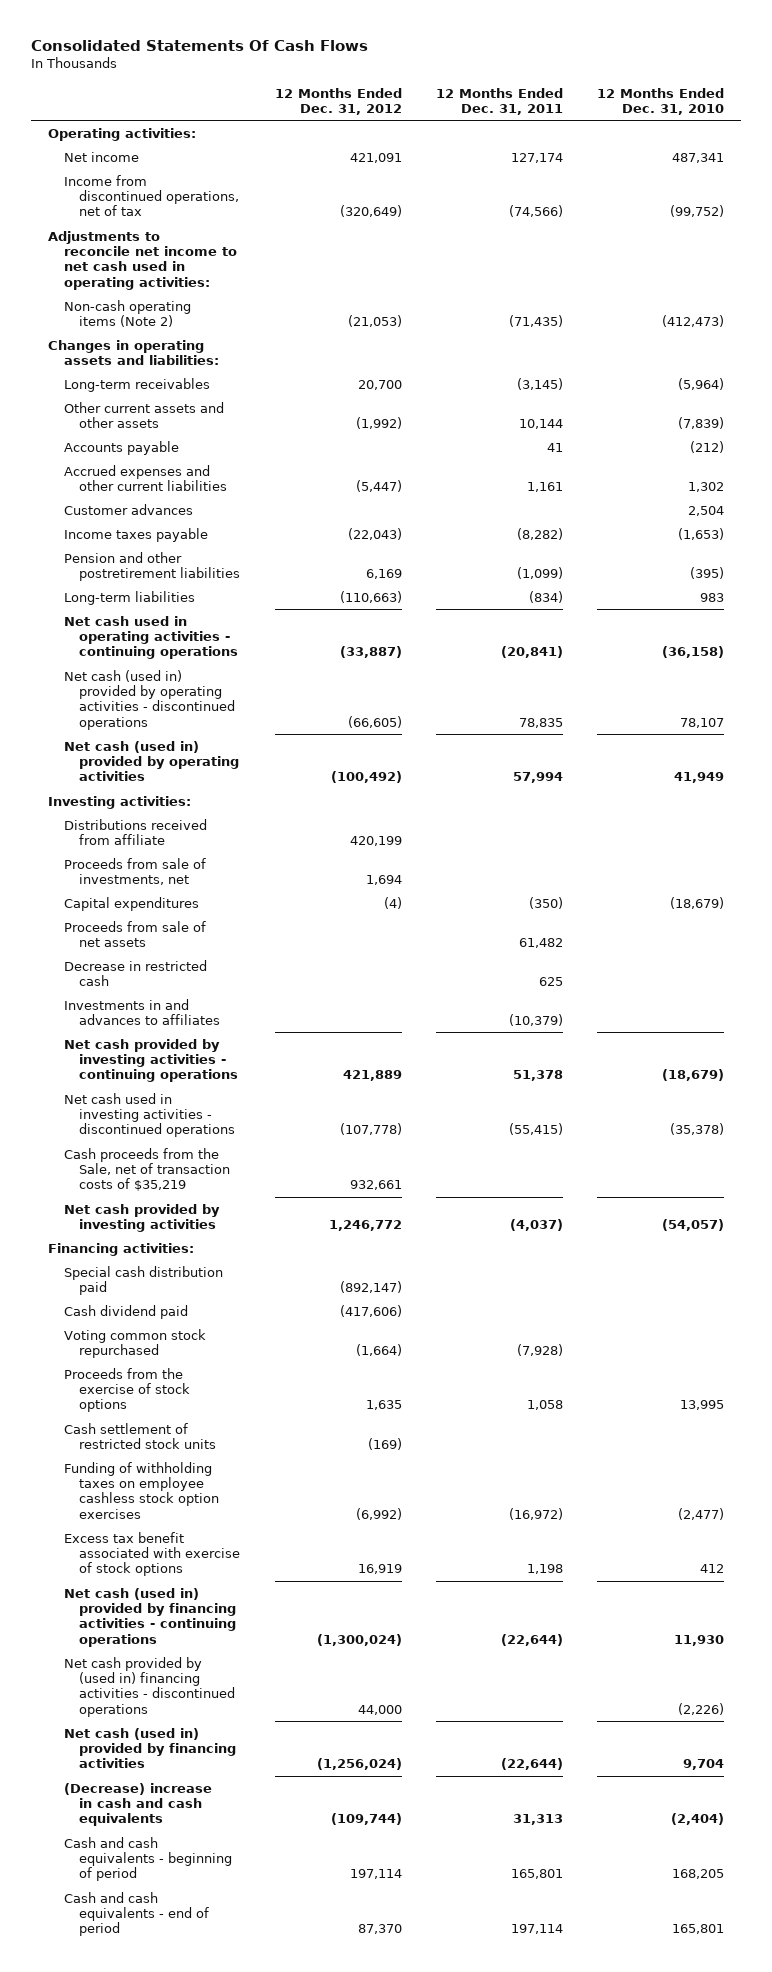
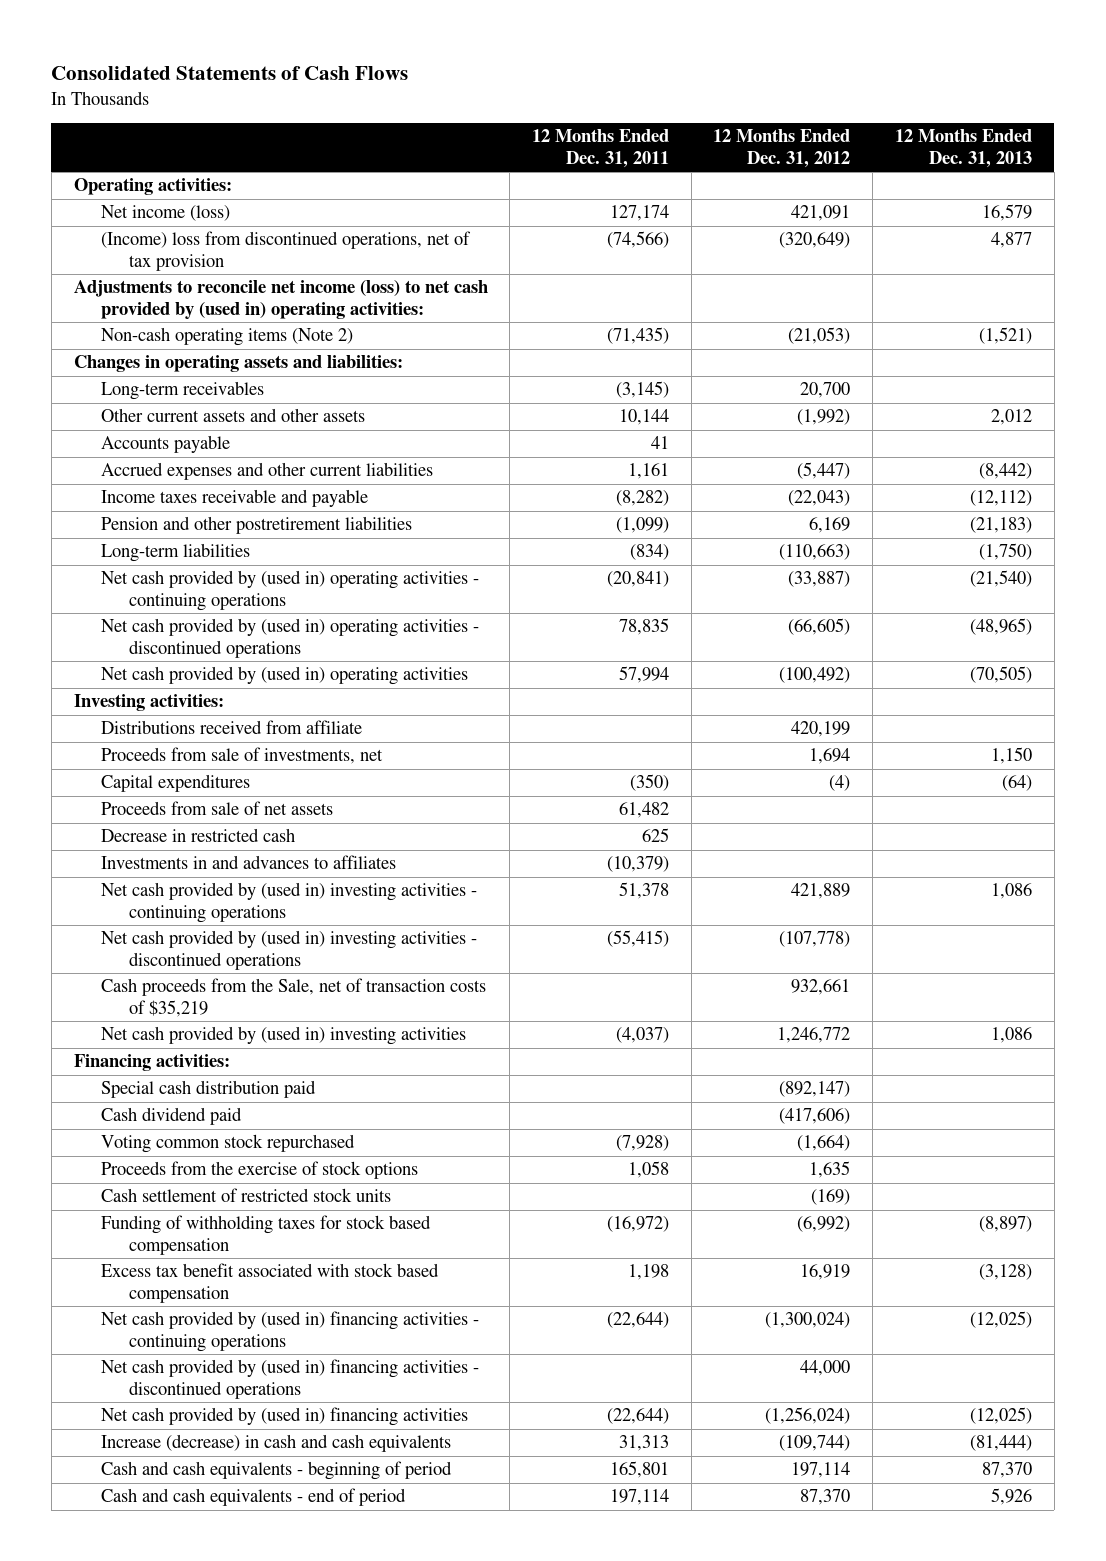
- Consolidated Statements Of Cash Flows
+ Consolidated Statements of Cash Flows
- | 12 Months Ended Dec. 31, 2012 | 12 Months Ended Dec. 31, 2011 | 12 Months Ended Dec. 31, 2010
+ | 12 Months Ended Dec. 31, 2011 | 12 Months Ended Dec. 31, 2012 | 12 Months Ended Dec. 31, 2013
- Net income | 421,091 | 127,174 | 487,341
- Income from discontinued operations, net of tax | (320,649) | (74,566) | (99,752)
- Adjustments to reconcile net income to net cash used in operating activities:
+ Net income (loss) | 127,174 | 421,091 | 16,579
+ (Income) loss from discontinued operations, net of tax provision | (74,566) | (320,649) | 4,877
+ Adjustments to reconcile net income (loss) to net cash provided by (used in) operating activities:
- Customer advances | | | 2,504
- Income taxes payable | (22,043) | (8,282) | (1,653)
+ Income taxes receivable and payable | (8,282) | (22,043) | (12,112)
- Net cash used in operating activities - continuing operations | (33,887) | (20,841) | (36,158)
- Net cash (used in) provided by operating activities - discontinued operations | (66,605) | 78,835 | 78,107
- Net cash (used in) provided by operating activities | (100,492) | 57,994 | 41,949
+ Net cash provided by (used in) operating activities - continuing operations | (20,841) | (33,887) | (21,540)
+ Net cash provided by (used in) operating activities - discontinued operations | 78,835 | (66,605) | (48,965)
+ Net cash provided by (used in) operating activities | 57,994 | (100,492) | (70,505)
- Net cash provided by investing activities - continuing operations | 421,889 | 51,378 | (18,679)
- Net cash used in investing activities - discontinued operations | (107,778) | (55,415) | (35,378)
+ Net cash provided by (used in) investing activities - continuing operations | 51,378 | 421,889 | 1,086
+ Net cash provided by (used in) investing activities - discontinued operations | (55,415) | (107,778) |
- Net cash provided by investing activities | 1,246,772 | (4,037) | (54,057)
+ Net cash provided by (used in) investing activities | (4,037) | 1,246,772 | 1,086
- Funding of withholding taxes on employee cashless stock option exercises | (6,992) | (16,972) | (2,477)
- Excess tax benefit associated with exercise of stock options | 16,919 | 1,198 | 412
- Net cash (used in) provided by financing activities - continuing operations | (1,300,024) | (22,644) | 11,930
+ Funding of withholding taxes for stock based compensation | (16,972) | (6,992) | (8,897)
+ Excess tax benefit associated with stock based compensation | 1,198 | 16,919 | (3,128)
+ Net cash provided by (used in) financing activities - continuing operations | (22,644) | (1,300,024) | (12,025)
- Net cash (used in) provided by financing activities | (1,256,024) | (22,644) | 9,704
- (Decrease) increase in cash and cash equivalents | (109,744) | 31,313 | (2,404)
+ Net cash provided by (used in) financing activities | (22,644) | (1,256,024) | (12,025)
+ Increase (decrease) in cash and cash equivalents | 31,313 | (109,744) | (81,444)

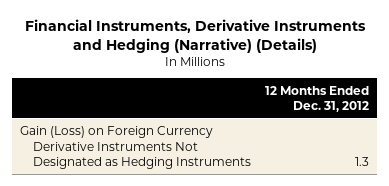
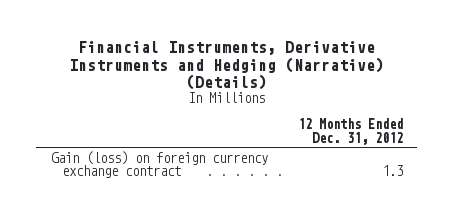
- Gain (Loss) on Foreign Currency Derivative Instruments Not Designated as Hedging Instruments | 1.3
+ Gain (loss) on foreign currency exchange contract | 1.3

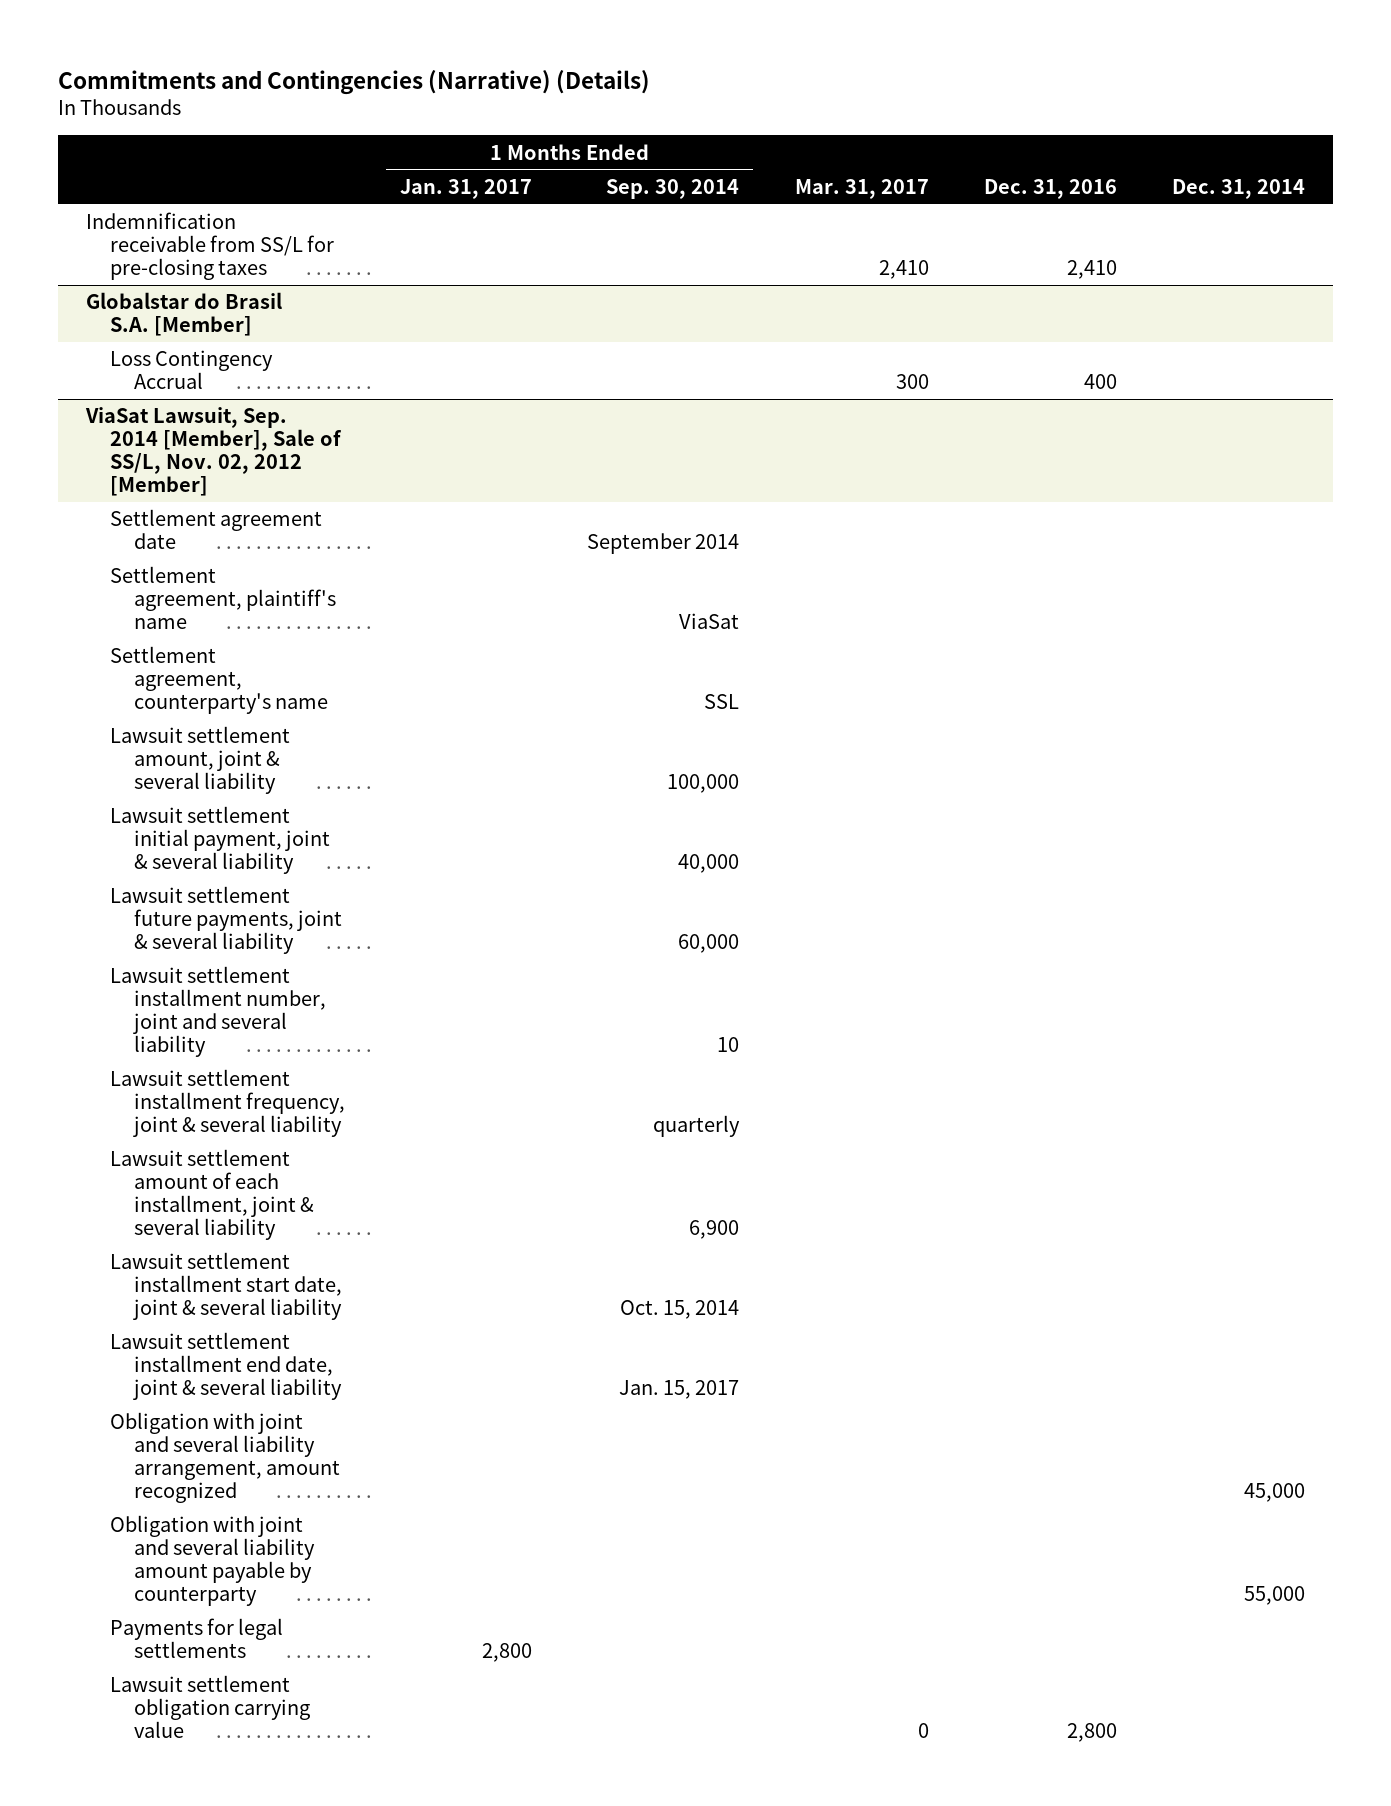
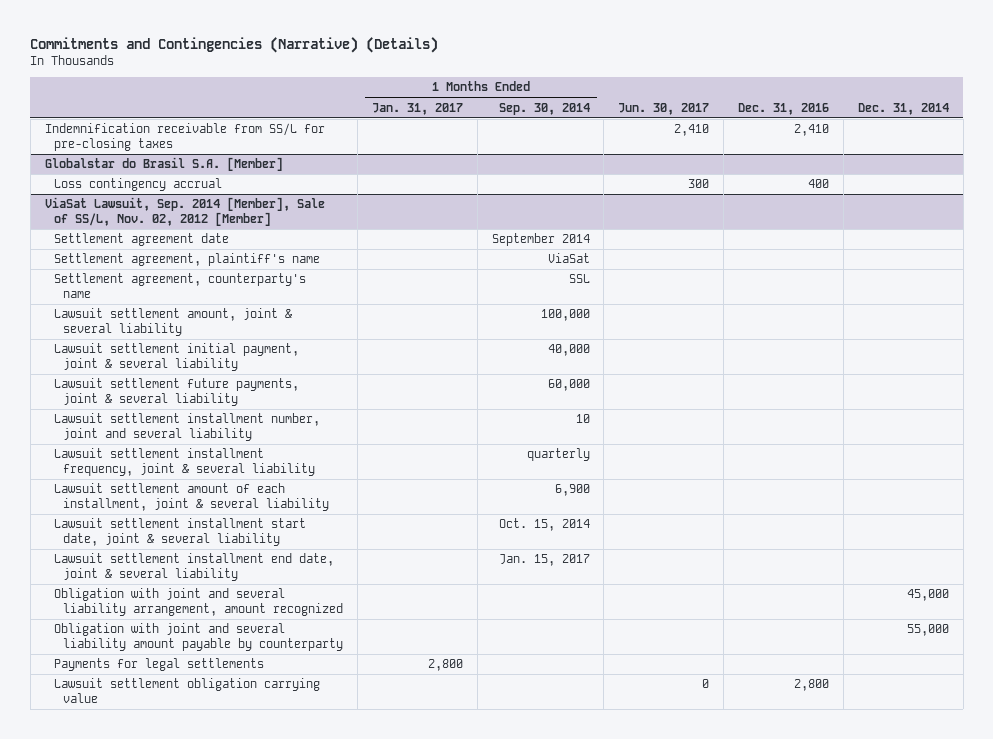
- | 1 Months Ended Jan. 31, 2017 | 1 Months Ended Sep. 30, 2014 | Mar. 31, 2017 | Dec. 31, 2016 | Dec. 31, 2014
+ | 1 Months Ended Jan. 31, 2017 | 1 Months Ended Sep. 30, 2014 | Jun. 30, 2017 | Dec. 31, 2016 | Dec. 31, 2014
@ Globalstar do Brasil S.A. [Member]
- Loss Contingency Accrual | | | 300 | 400 |
+ Loss contingency accrual | | | 300 | 400 |

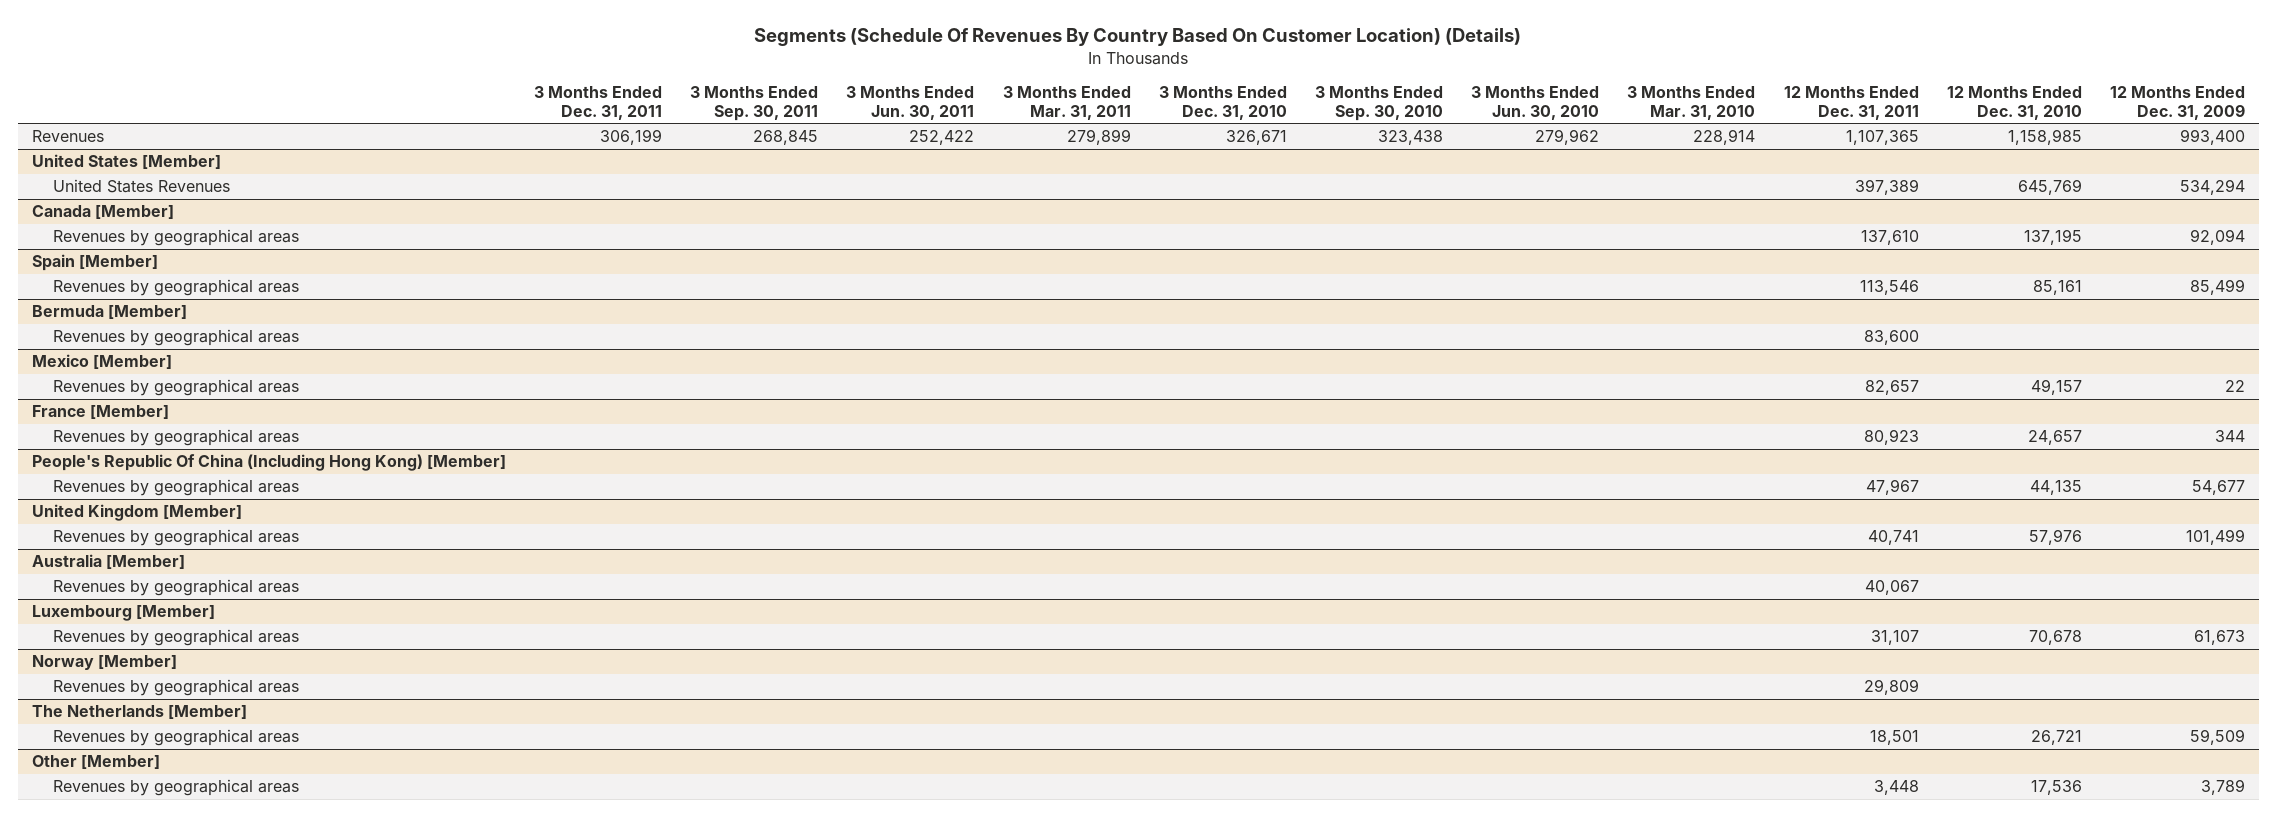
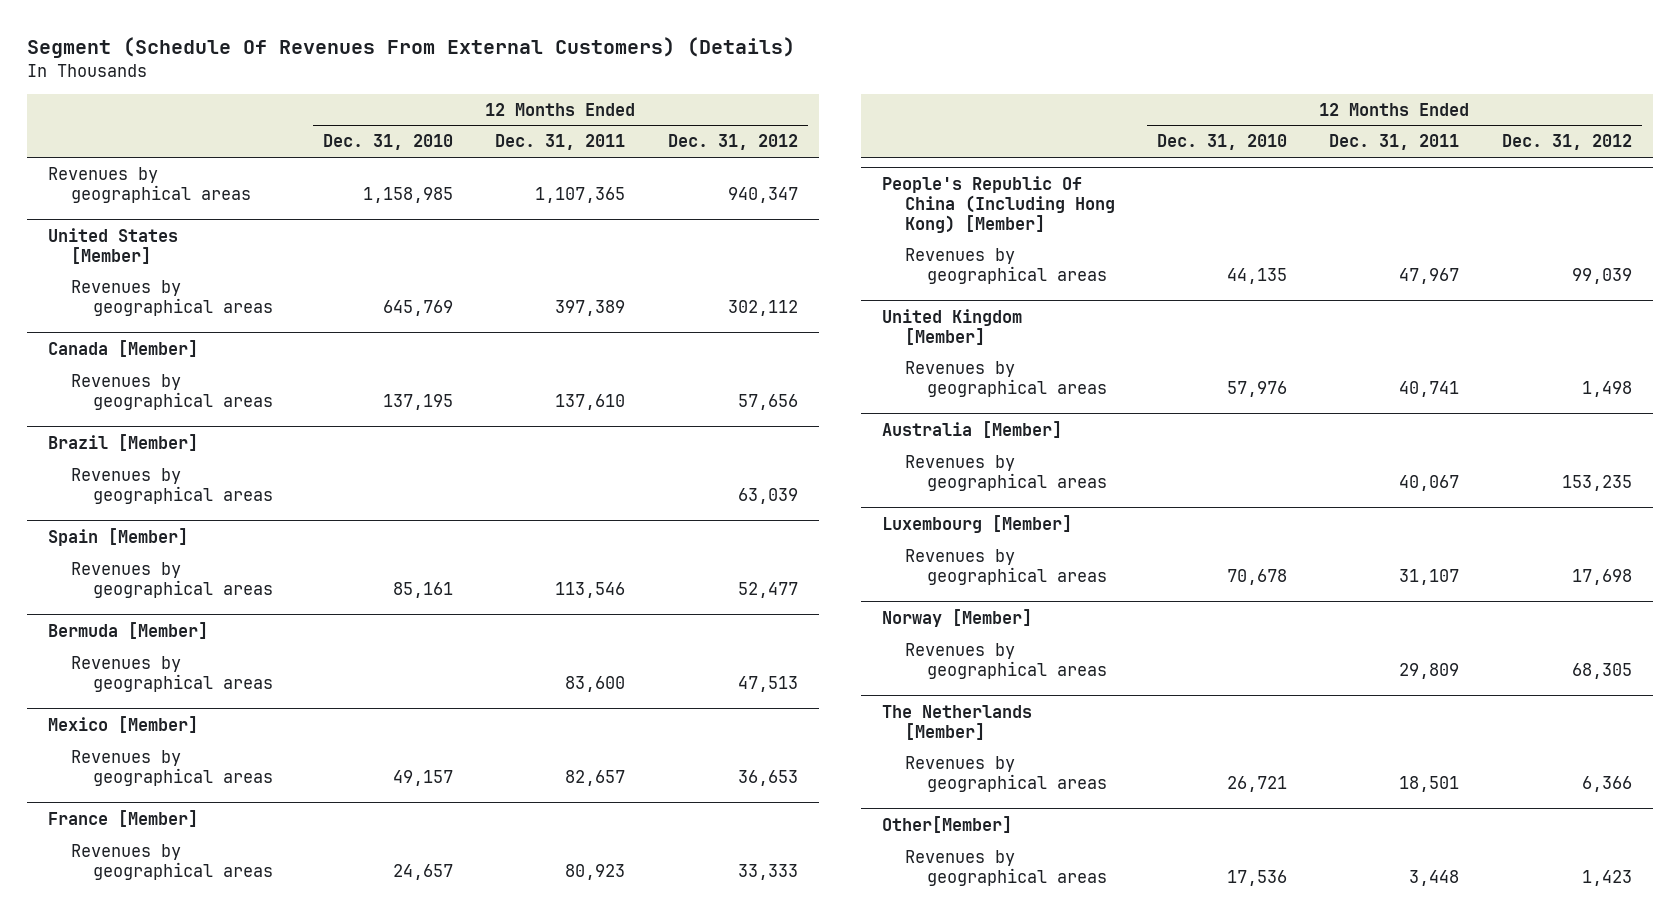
- Segments (Schedule Of Revenues By Country Based On Customer Location) (Details)
+ Segment (Schedule Of Revenues From External Customers) (Details)
- | 3 Months Ended Dec. 31, 2011 | 3 Months Ended Sep. 30, 2011 | 3 Months Ended Jun. 30, 2011 | 3 Months Ended Mar. 31, 2011 | 3 Months Ended Dec. 31, 2010 | 3 Months Ended Sep. 30, 2010 | 3 Months Ended Jun. 30, 2010 | 3 Months Ended Mar. 31, 2010 | 12 Months Ended Dec. 31, 2011 | 12 Months Ended Dec. 31, 2010 | 12 Months Ended Dec. 31, 2009
+ | 12 Months Ended Dec. 31, 2010 | 12 Months Ended Dec. 31, 2011 | 12 Months Ended Dec. 31, 2012
- Revenues | 306,199 | 268,845 | 252,422 | 279,899 | 326,671 | 323,438 | 279,962 | 228,914 | 1,107,365 | 1,158,985 | 993,400
+ Revenues by geographical areas | 1,158,985 | 1,107,365 | 940,347
@ United States [Member]
- United States Revenues | | | | | | | | | 397,389 | 645,769 | 534,294
+ Revenues by geographical areas | 645,769 | 397,389 | 302,112
+ Brazil [Member]
+ Revenues by geographical areas | | | 63,039
- Other [Member]
+ Other[Member]

